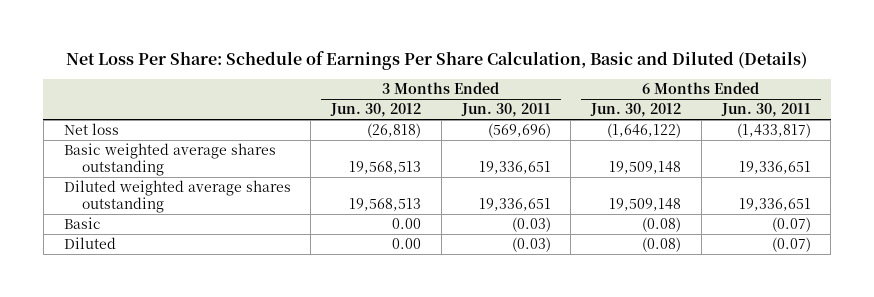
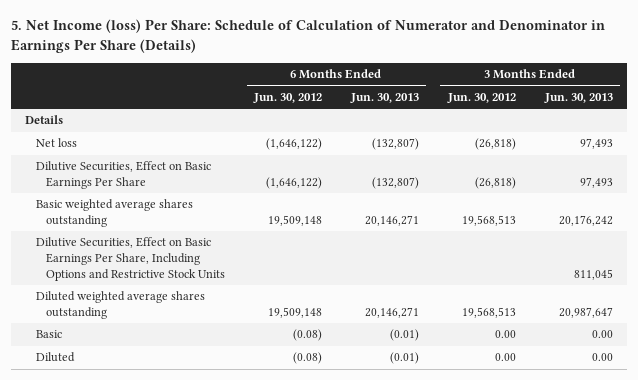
- Net Loss Per Share: Schedule of Earnings Per Share Calculation, Basic and Diluted (Details)
+ 5. Net Income (loss) Per Share: Schedule of Calculation of Numerator and Denominator in Earnings Per Share (Details)
- | 3 Months Ended Jun. 30, 2012 | 3 Months Ended Jun. 30, 2011 | 6 Months Ended Jun. 30, 2012 | 6 Months Ended Jun. 30, 2011
+ | 6 Months Ended Jun. 30, 2012 | 6 Months Ended Jun. 30, 2013 | 3 Months Ended Jun. 30, 2012 | 3 Months Ended Jun. 30, 2013
+ Details
+ Dilutive Securities, Effect on Basic Earnings Per Share | (1,646,122) | (132,807) | (26,818) | 97,493
+ Dilutive Securities, Effect on Basic Earnings Per Share, Including Options and Restrictive Stock Units | | | | 811,045

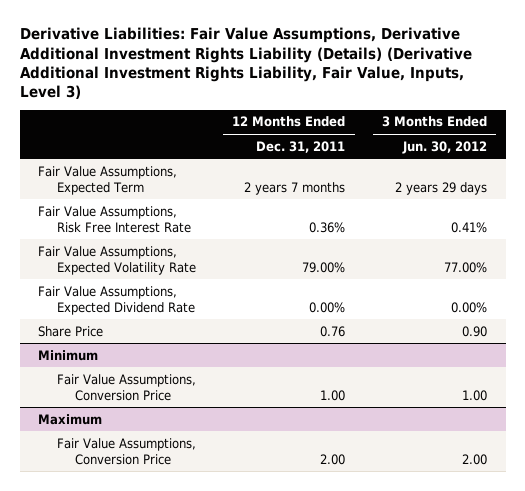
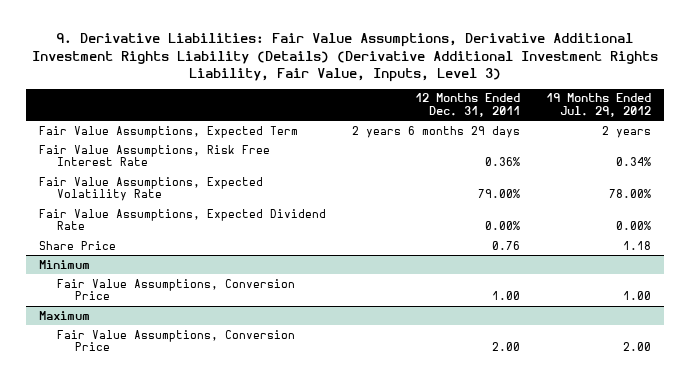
- Derivative Liabilities: Fair Value Assumptions, Derivative Additional Investment Rights Liability (Details) (Derivative Additional Investment Rights Liability, Fair Value, Inputs, Level 3)
+ 9. Derivative Liabilities: Fair Value Assumptions, Derivative Additional Investment Rights Liability (Details) (Derivative Additional Investment Rights Liability, Fair Value, Inputs, Level 3)
- | 12 Months Ended Dec. 31, 2011 | 3 Months Ended Jun. 30, 2012
+ | 12 Months Ended Dec. 31, 2011 | 19 Months Ended Jul. 29, 2012
- Fair Value Assumptions, Expected Term | 2 years 7 months | 2 years 29 days
+ Fair Value Assumptions, Expected Term | 2 years 6 months 29 days | 2 years

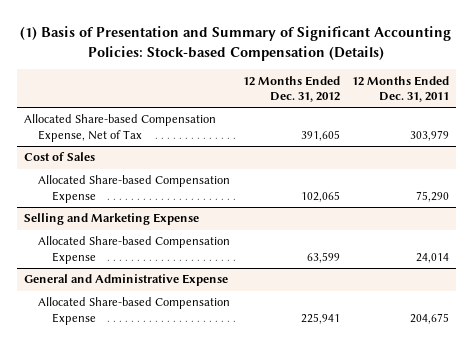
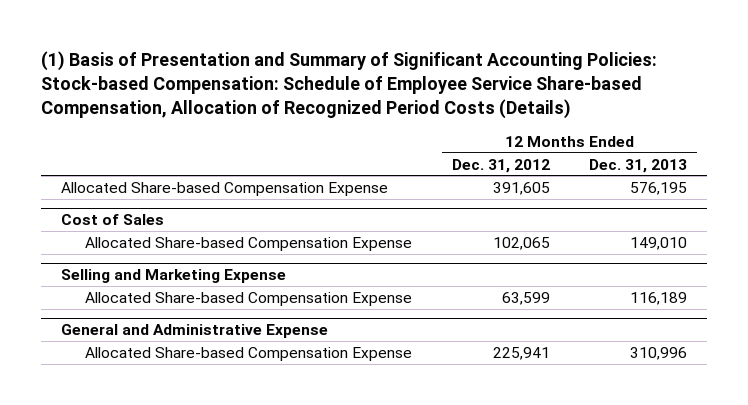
- (1) Basis of Presentation and Summary of Significant Accounting Policies: Stock-based Compensation (Details)
+ (1) Basis of Presentation and Summary of Significant Accounting Policies: Stock-based Compensation: Schedule of Employee Service Share-based Compensation, Allocation of Recognized Period Costs (Details)
- | 12 Months Ended Dec. 31, 2012 | 12 Months Ended Dec. 31, 2011
+ | 12 Months Ended Dec. 31, 2012 | 12 Months Ended Dec. 31, 2013
- Allocated Share-based Compensation Expense, Net of Tax | 391,605 | 303,979
+ Allocated Share-based Compensation Expense | 391,605 | 576,195

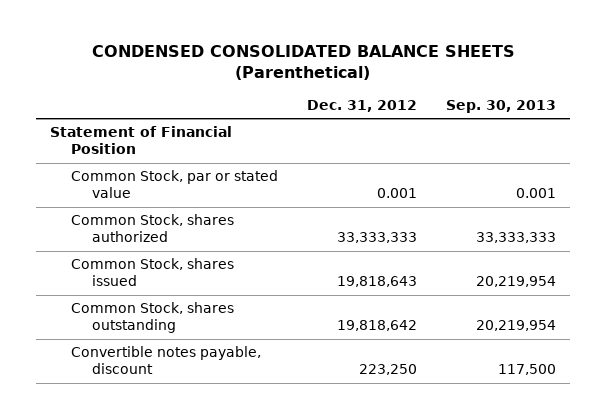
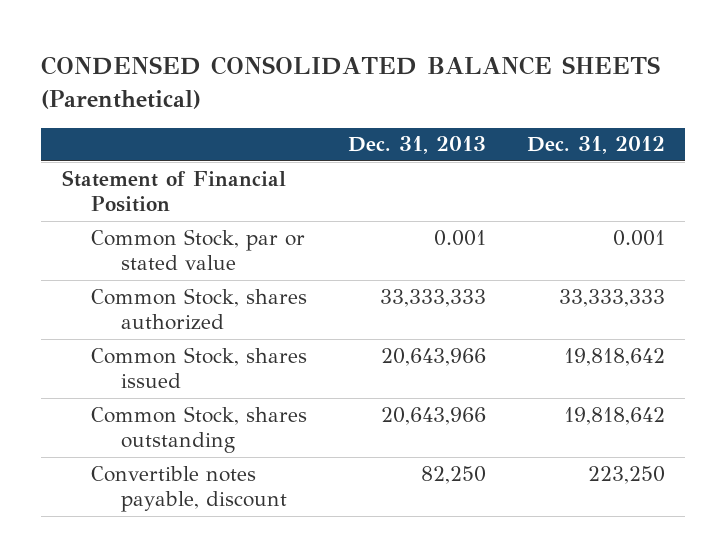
- | Dec. 31, 2012 | Sep. 30, 2013
+ | Dec. 31, 2013 | Dec. 31, 2012
- Common Stock, shares issued | 19,818,643 | 20,219,954
+ Common Stock, shares issued | 20,643,966 | 19,818,642

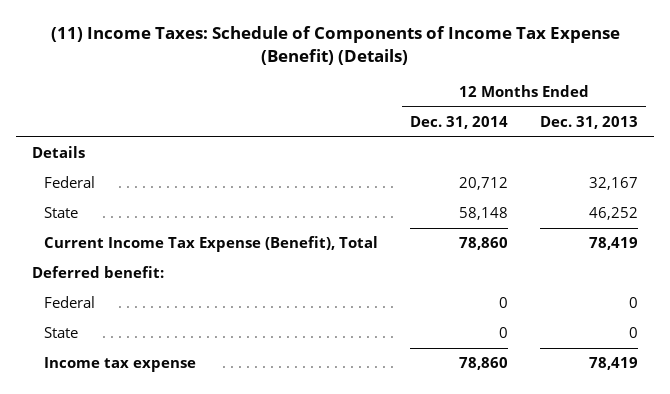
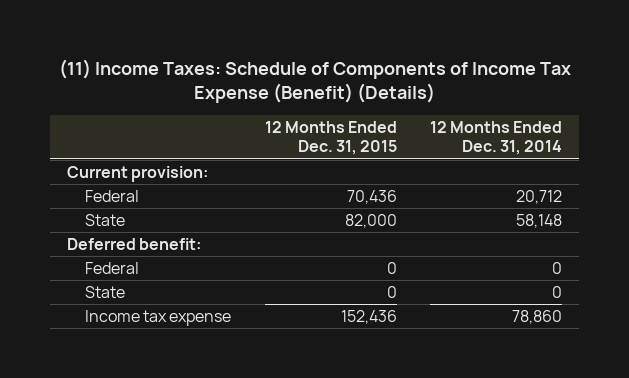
- | 12 Months Ended Dec. 31, 2014 | 12 Months Ended Dec. 31, 2013
+ | 12 Months Ended Dec. 31, 2015 | 12 Months Ended Dec. 31, 2014
- Details
+ Current provision:
- Current Income Tax Expense (Benefit), Total | 78,860 | 78,419

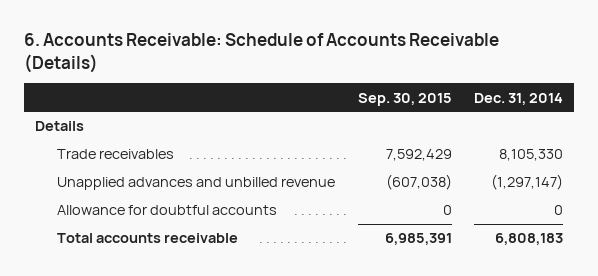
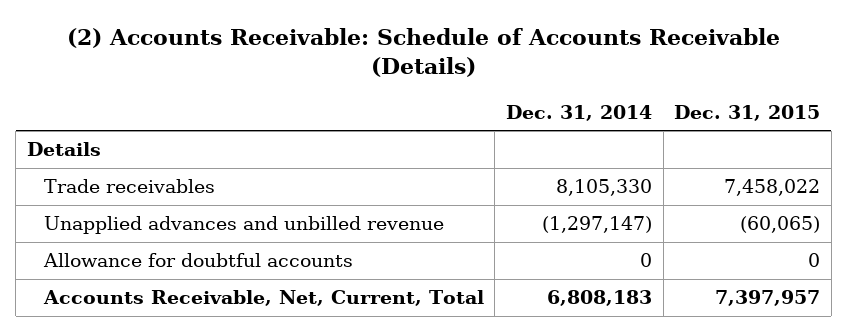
- 6. Accounts Receivable: Schedule of Accounts Receivable (Details)
+ (2) Accounts Receivable: Schedule of Accounts Receivable (Details)
- | Sep. 30, 2015 | Dec. 31, 2014
+ | Dec. 31, 2014 | Dec. 31, 2015
- Total accounts receivable | 6,985,391 | 6,808,183
+ Accounts Receivable, Net, Current, Total | 6,808,183 | 7,397,957

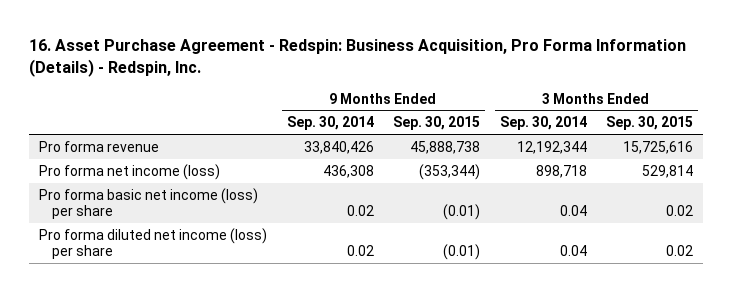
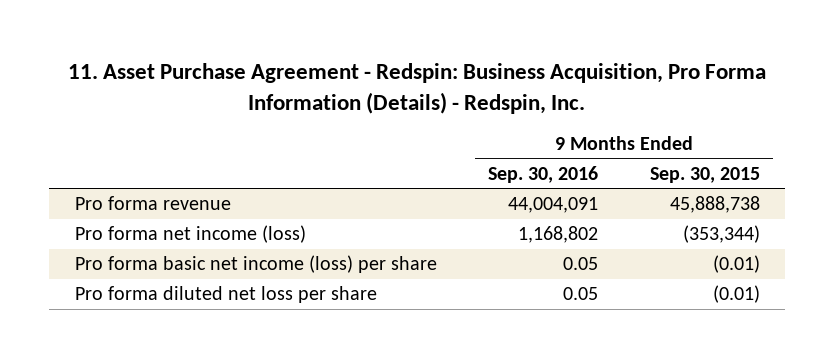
- 16. Asset Purchase Agreement - Redspin: Business Acquisition, Pro Forma Information (Details) - Redspin, Inc.
+ 11. Asset Purchase Agreement - Redspin: Business Acquisition, Pro Forma Information (Details) - Redspin, Inc.
- | 9 Months Ended Sep. 30, 2014 | 9 Months Ended Sep. 30, 2015 | 3 Months Ended Sep. 30, 2014 | 3 Months Ended Sep. 30, 2015
+ | 9 Months Ended Sep. 30, 2016 | 9 Months Ended Sep. 30, 2015
- Pro forma diluted net income (loss) per share | 0.02 | (0.01) | 0.04 | 0.02
+ Pro forma diluted net loss per share | 0.05 | (0.01)

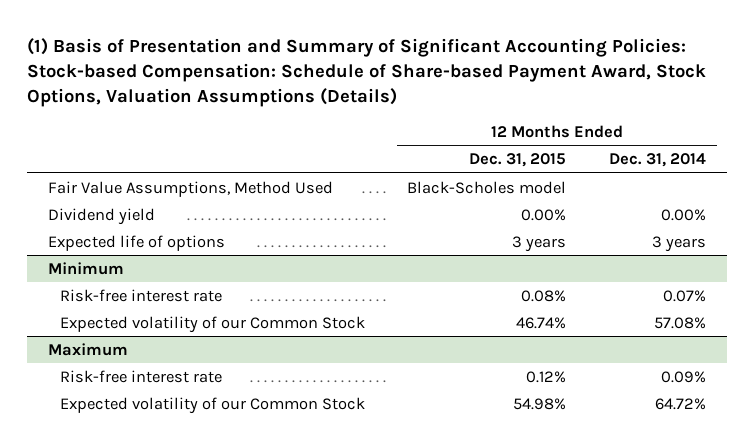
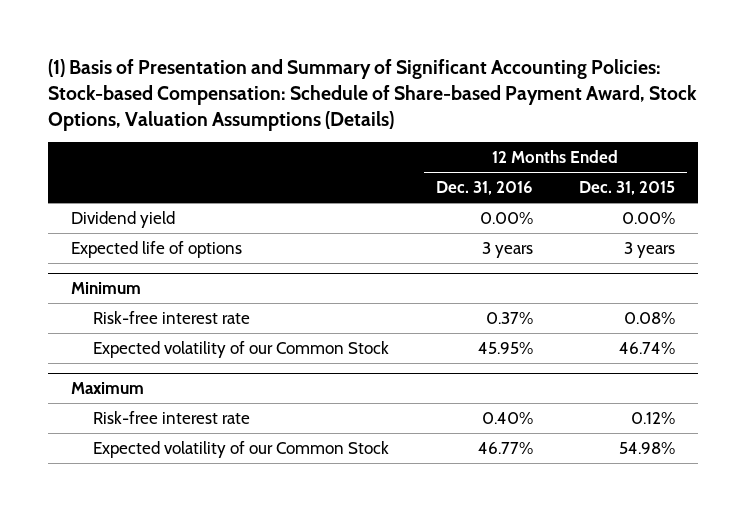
- | 12 Months Ended Dec. 31, 2015 | 12 Months Ended Dec. 31, 2014
+ | 12 Months Ended Dec. 31, 2016 | 12 Months Ended Dec. 31, 2015
- Fair Value Assumptions, Method Used | Black-Scholes model |

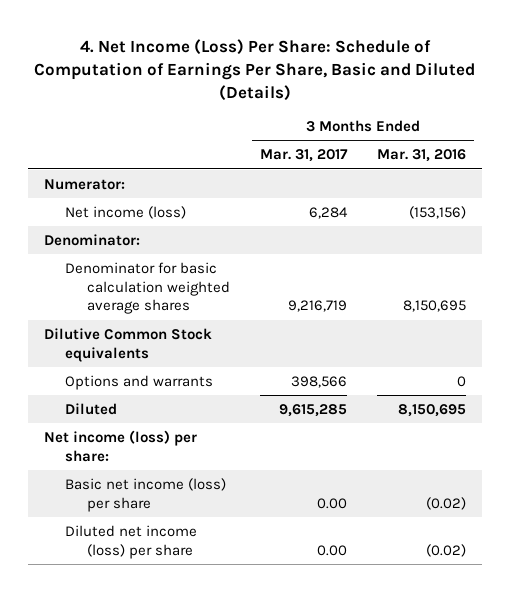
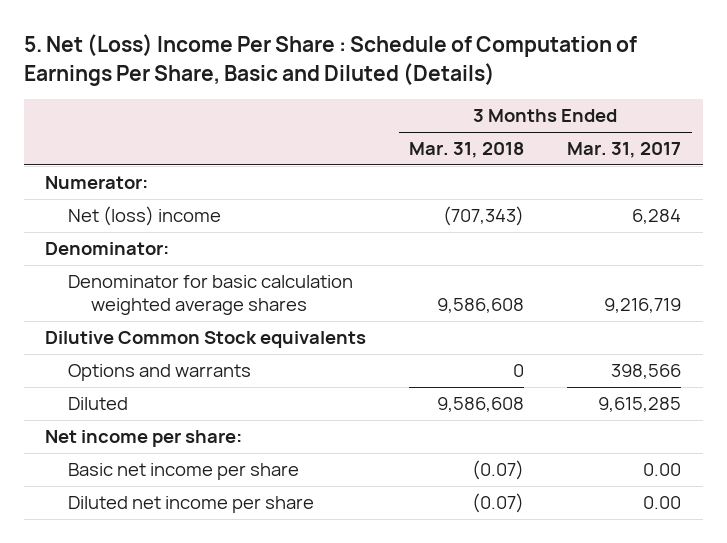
- 4. Net Income (Loss) Per Share: Schedule of Computation of Earnings Per Share, Basic and Diluted (Details)
+ 5. Net (Loss) Income Per Share : Schedule of Computation of Earnings Per Share, Basic and Diluted (Details)
- | 3 Months Ended Mar. 31, 2017 | 3 Months Ended Mar. 31, 2016
+ | 3 Months Ended Mar. 31, 2018 | 3 Months Ended Mar. 31, 2017
- Net income (loss) | 6,284 | (153,156)
+ Net (loss) income | (707,343) | 6,284
- Net income (loss) per share:
- Basic net income (loss) per share | 0.00 | (0.02)
- Diluted net income (loss) per share | 0.00 | (0.02)
+ Net income per share:
+ Basic net income per share | (0.07) | 0.00
+ Diluted net income per share | (0.07) | 0.00

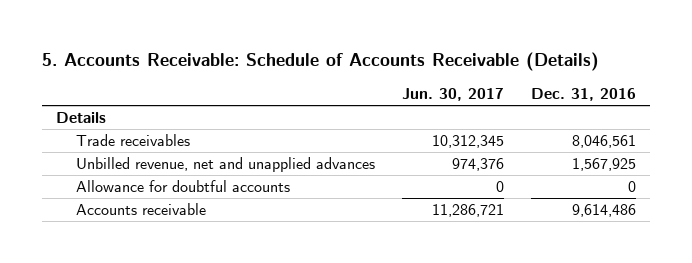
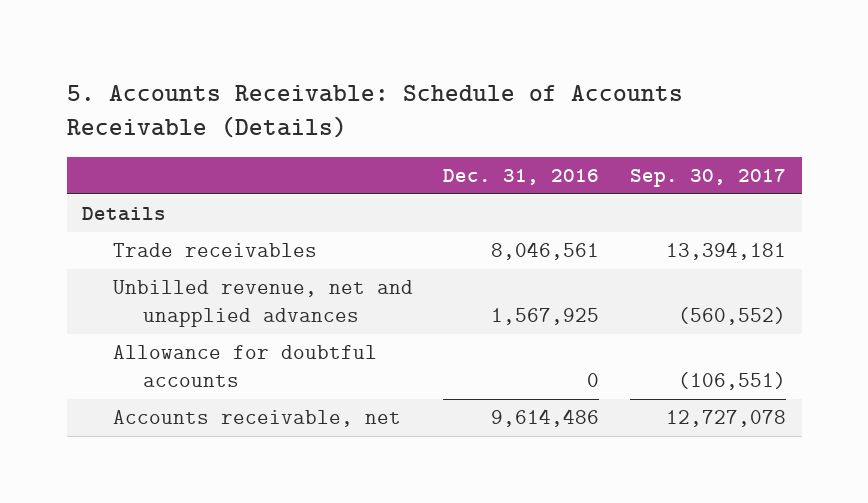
- | Jun. 30, 2017 | Dec. 31, 2016
+ | Dec. 31, 2016 | Sep. 30, 2017
- Accounts receivable | 11,286,721 | 9,614,486
+ Accounts receivable, net | 9,614,486 | 12,727,078

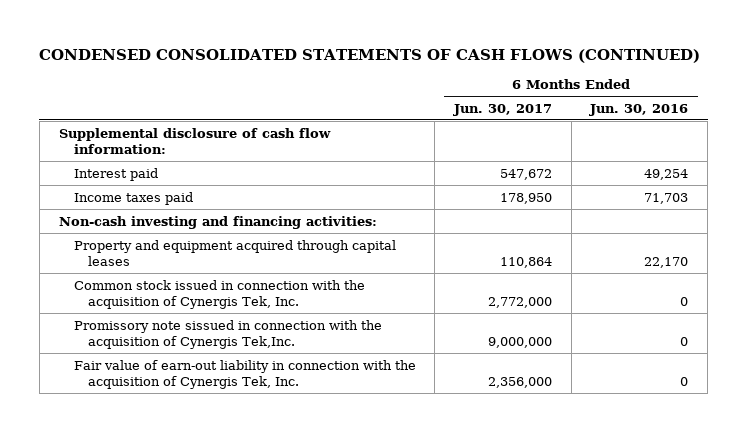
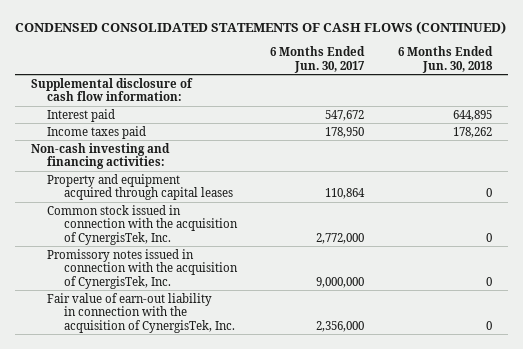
- | 6 Months Ended Jun. 30, 2017 | 6 Months Ended Jun. 30, 2016
+ | 6 Months Ended Jun. 30, 2017 | 6 Months Ended Jun. 30, 2018
- Common stock issued in connection with the acquisition of Cynergis Tek, Inc. | 2,772,000 | 0
- Promissory note sissued in connection with the acquisition of Cynergis Tek,Inc. | 9,000,000 | 0
- Fair value of earn-out liability in connection with the acquisition of Cynergis Tek, Inc. | 2,356,000 | 0
+ Common stock issued in connection with the acquisition of CynergisTek, Inc. | 2,772,000 | 0
+ Promissory notes issued in connection with the acquisition of CynergisTek, Inc. | 9,000,000 | 0
+ Fair value of earn-out liability in connection with the acquisition of CynergisTek, Inc. | 2,356,000 | 0

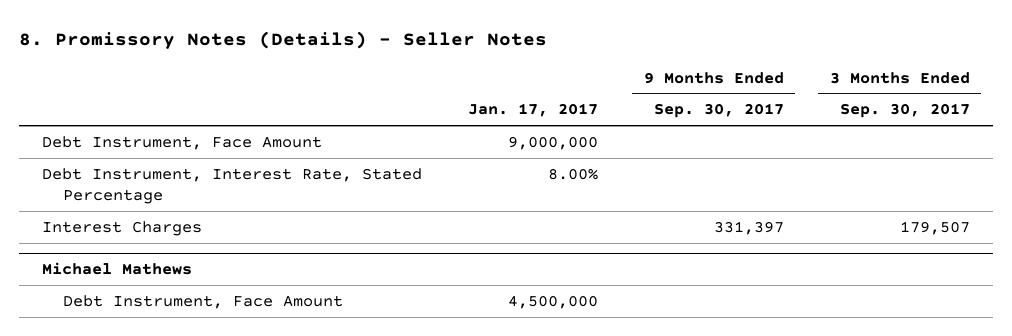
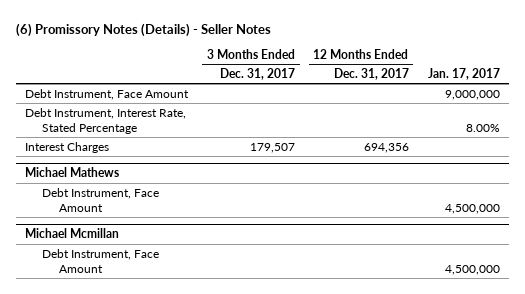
- 8. Promissory Notes (Details) - Seller Notes
+ (6) Promissory Notes (Details) - Seller Notes
- | Jan. 17, 2017 | 9 Months Ended Sep. 30, 2017 | 3 Months Ended Sep. 30, 2017
+ | 3 Months Ended Dec. 31, 2017 | 12 Months Ended Dec. 31, 2017 | Jan. 17, 2017
+ Michael Mcmillan
+ Debt Instrument, Face Amount | | | 4,500,000

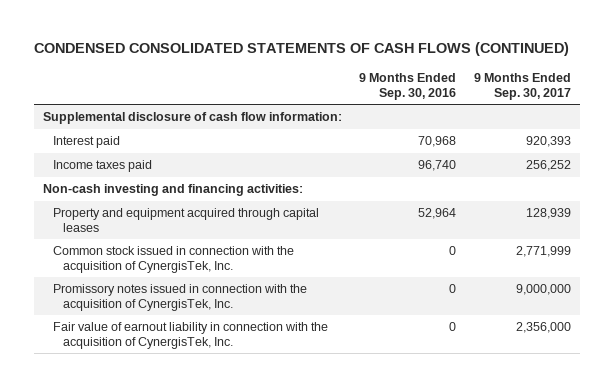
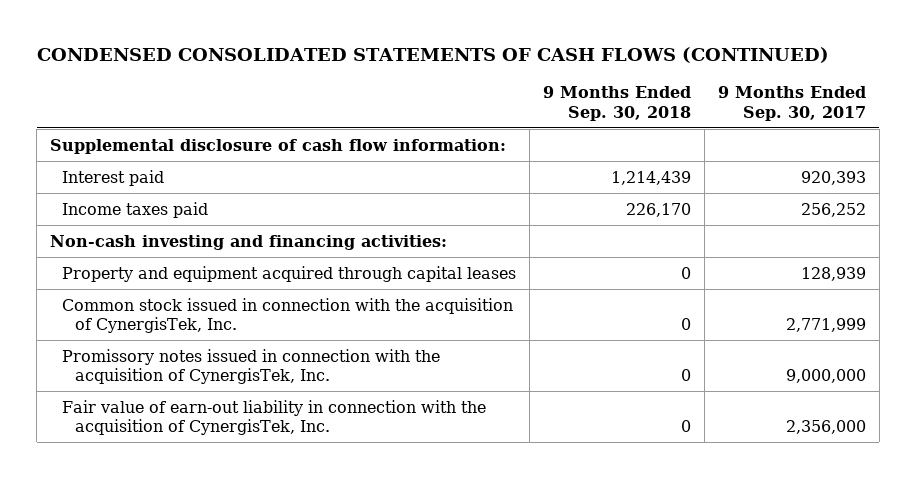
- | 9 Months Ended Sep. 30, 2016 | 9 Months Ended Sep. 30, 2017
+ | 9 Months Ended Sep. 30, 2018 | 9 Months Ended Sep. 30, 2017
- Fair value of earnout liability in connection with the acquisition of CynergisTek, Inc. | 0 | 2,356,000
+ Fair value of earn-out liability in connection with the acquisition of CynergisTek, Inc. | 0 | 2,356,000

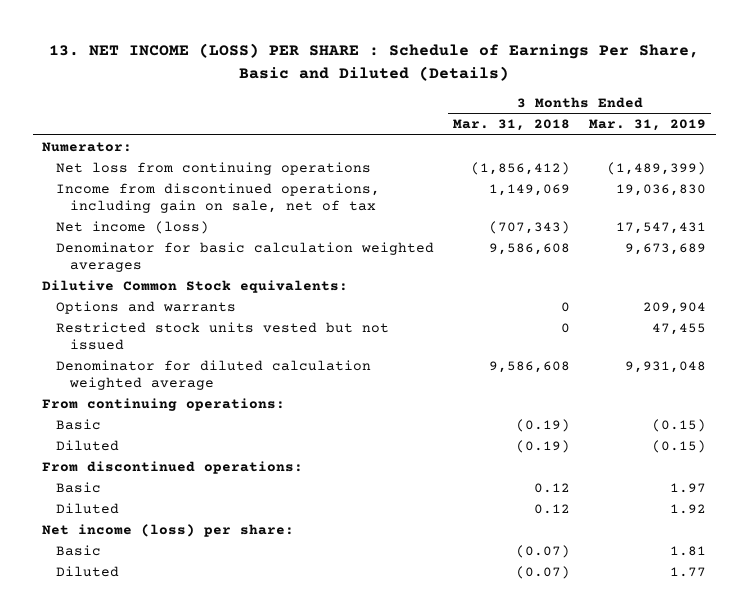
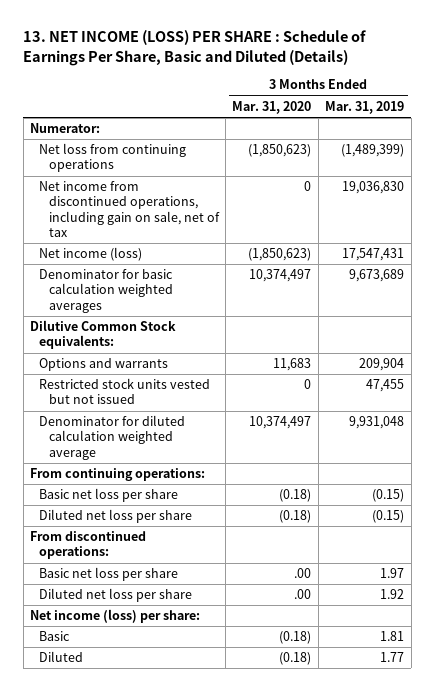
- | 3 Months Ended Mar. 31, 2018 | 3 Months Ended Mar. 31, 2019
+ | 3 Months Ended Mar. 31, 2020 | 3 Months Ended Mar. 31, 2019
- Income from discontinued operations, including gain on sale, net of tax | 1,149,069 | 19,036,830
+ Net income from discontinued operations, including gain on sale, net of tax | 0 | 19,036,830
- Basic | (0.19) | (0.15)
- Diluted | (0.19) | (0.15)
+ Basic net loss per share | (0.18) | (0.15)
+ Diluted net loss per share | (0.18) | (0.15)
- Basic | 0.12 | 1.97
- Diluted | 0.12 | 1.92
+ Basic net loss per share | .00 | 1.97
+ Diluted net loss per share | .00 | 1.92

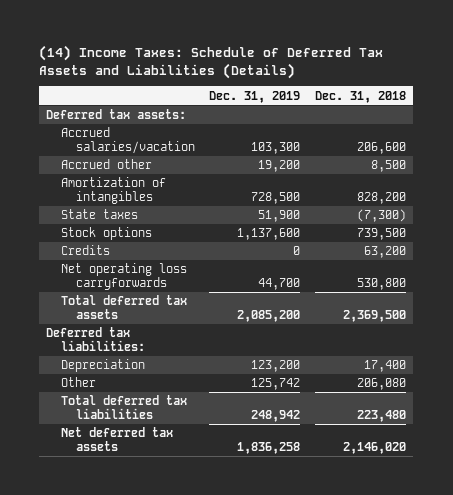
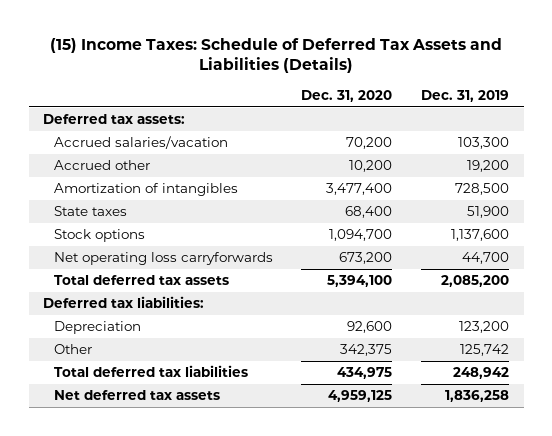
- (14) Income Taxes: Schedule of Deferred Tax Assets and Liabilities (Details)
+ (15) Income Taxes: Schedule of Deferred Tax Assets and Liabilities (Details)
- | Dec. 31, 2019 | Dec. 31, 2018
+ | Dec. 31, 2020 | Dec. 31, 2019
- Credits | 0 | 63,200

